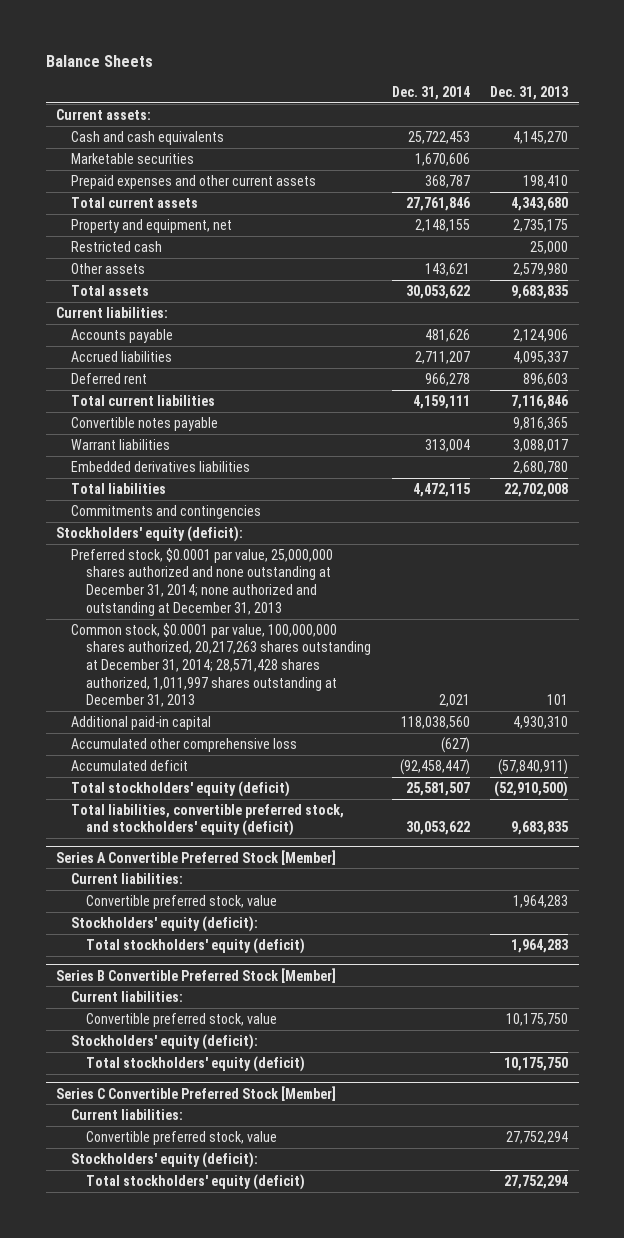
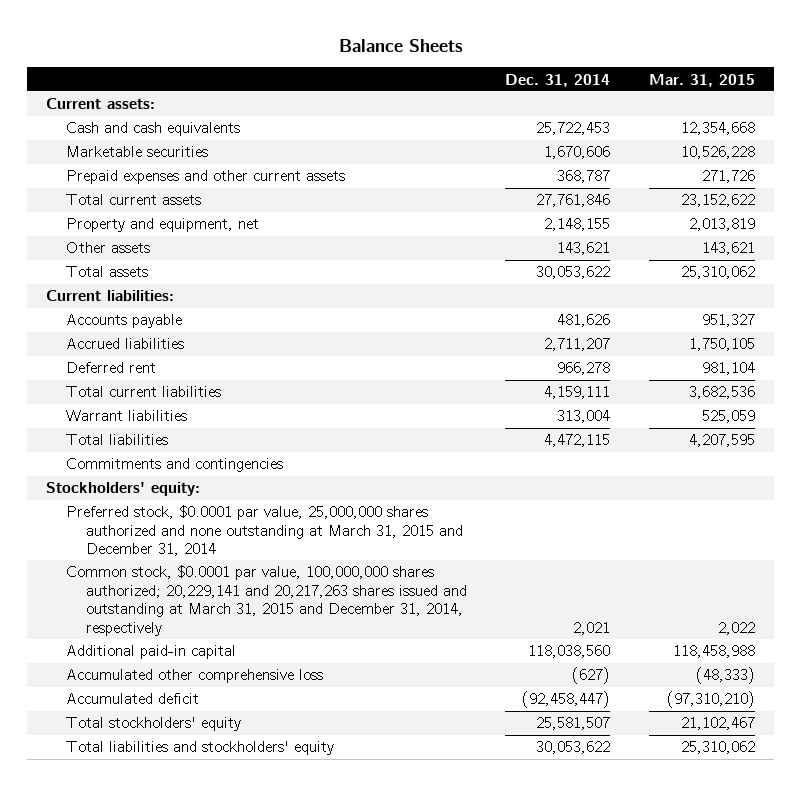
- | Dec. 31, 2014 | Dec. 31, 2013
+ | Dec. 31, 2014 | Mar. 31, 2015
- Restricted cash | | 25,000
- Convertible notes payable | | 9,816,365
- Embedded derivatives liabilities | | 2,680,780
- Stockholders' equity (deficit):
- Preferred stock, $0.0001 par value, 25,000,000 shares authorized and none outstanding at December 31, 2014; none authorized and outstanding at December 31, 2013
- Common stock, $0.0001 par value, 100,000,000 shares authorized, 20,217,263 shares outstanding at December 31, 2014; 28,571,428 shares authorized, 1,011,997 shares outstanding at December 31, 2013 | 2,021 | 101
+ Stockholders' equity:
+ Preferred stock, $0.0001 par value, 25,000,000 shares authorized and none outstanding at March 31, 2015 and December 31, 2014
+ Common stock, $0.0001 par value, 100,000,000 shares authorized; 20,229,141 and 20,217,263 shares issued and outstanding at March 31, 2015 and December 31, 2014, respectively | 2,021 | 2,022
- Total stockholders' equity (deficit) | 25,581,507 | (52,910,500)
- Total liabilities, convertible preferred stock, and stockholders' equity (deficit) | 30,053,622 | 9,683,835
- Series A Convertible Preferred Stock [Member]
- Current liabilities:
- Convertible preferred stock, value | | 1,964,283
- Stockholders' equity (deficit):
- Total stockholders' equity (deficit) | | 1,964,283
- Series B Convertible Preferred Stock [Member]
- Current liabilities:
- Convertible preferred stock, value | | 10,175,750
- Stockholders' equity (deficit):
- Total stockholders' equity (deficit) | | 10,175,750
- Series C Convertible Preferred Stock [Member]
- Current liabilities:
- Convertible preferred stock, value | | 27,752,294
- Stockholders' equity (deficit):
- Total stockholders' equity (deficit) | | 27,752,294
+ Total stockholders' equity | 25,581,507 | 21,102,467
+ Total liabilities and stockholders' equity | 30,053,622 | 25,310,062

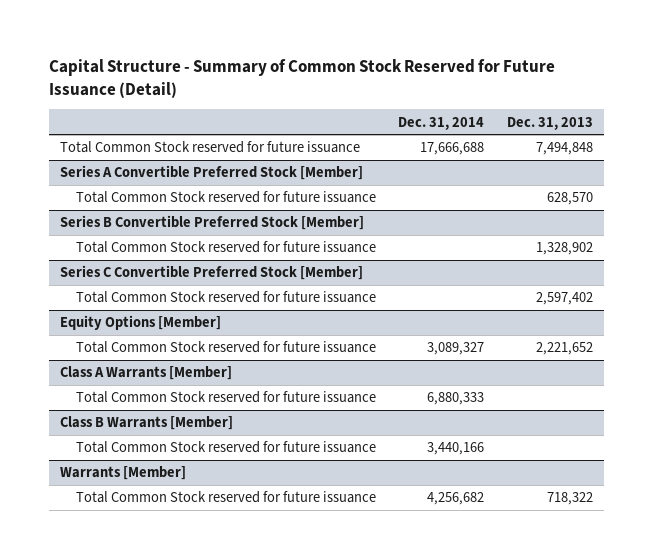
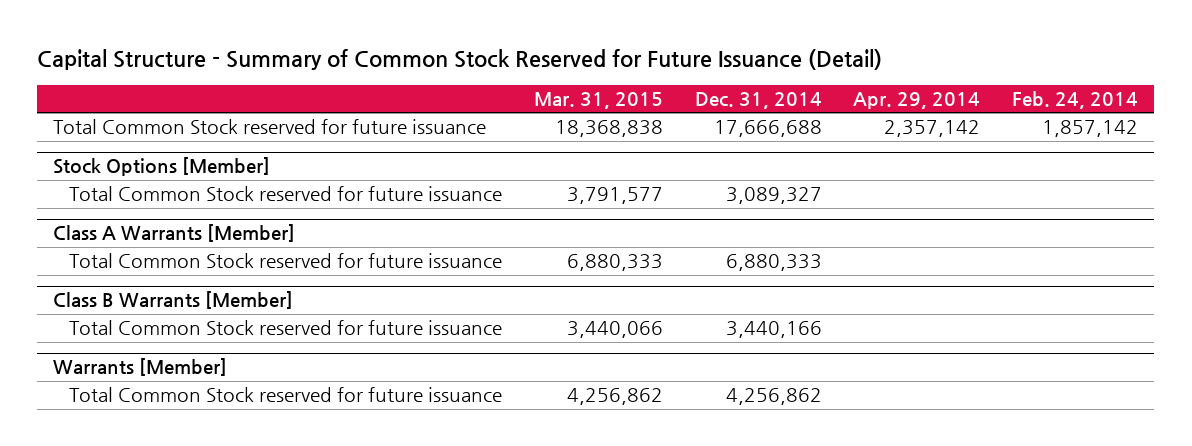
- | Dec. 31, 2014 | Dec. 31, 2013
+ | Mar. 31, 2015 | Dec. 31, 2014 | Apr. 29, 2014 | Feb. 24, 2014
- Series A Convertible Preferred Stock [Member]
- Total Common Stock reserved for future issuance | | 628,570
- Series B Convertible Preferred Stock [Member]
- Total Common Stock reserved for future issuance | | 1,328,902
- Series C Convertible Preferred Stock [Member]
- Total Common Stock reserved for future issuance | | 2,597,402
- Equity Options [Member]
+ Stock Options [Member]
@ Warrants [Member]
- Total Common Stock reserved for future issuance | 4,256,682 | 718,322
+ Total Common Stock reserved for future issuance | 4,256,862 | 4,256,862 | |

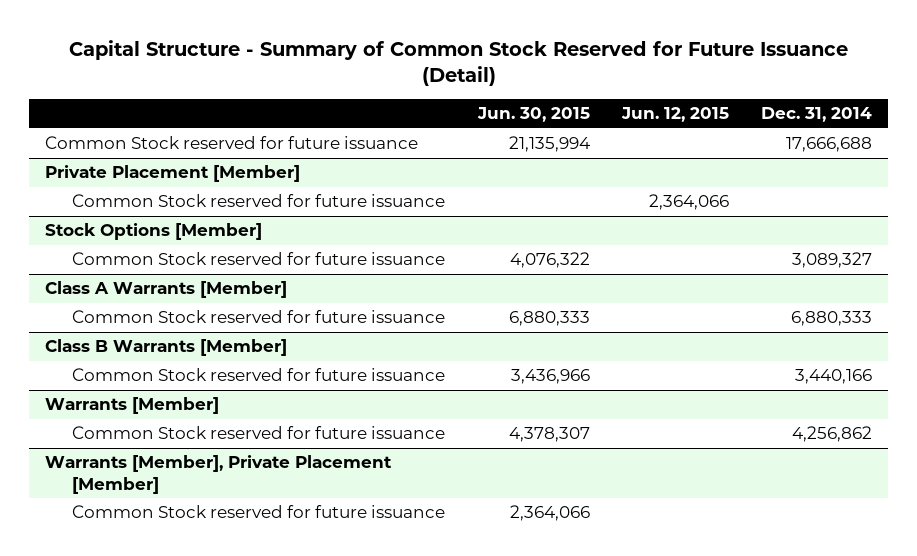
- | Mar. 31, 2015 | Dec. 31, 2014 | Apr. 29, 2014 | Feb. 24, 2014
+ | Jun. 30, 2015 | Jun. 12, 2015 | Dec. 31, 2014
- Total Common Stock reserved for future issuance | 18,368,838 | 17,666,688 | 2,357,142 | 1,857,142
+ Common Stock reserved for future issuance | 21,135,994 | | 17,666,688
+ Private Placement [Member]
+ Common Stock reserved for future issuance | | 2,364,066 |
@ Stock Options [Member]
- Total Common Stock reserved for future issuance | 3,791,577 | 3,089,327 | |
+ Common Stock reserved for future issuance | 4,076,322 | | 3,089,327
@ Class A Warrants [Member]
- Total Common Stock reserved for future issuance | 6,880,333 | 6,880,333 | |
+ Common Stock reserved for future issuance | 6,880,333 | | 6,880,333
@ Class B Warrants [Member]
- Total Common Stock reserved for future issuance | 3,440,066 | 3,440,166 | |
+ Common Stock reserved for future issuance | 3,436,966 | | 3,440,166
@ Warrants [Member]
- Total Common Stock reserved for future issuance | 4,256,862 | 4,256,862 | |
+ Common Stock reserved for future issuance | 4,378,307 | | 4,256,862
+ Warrants [Member], Private Placement [Member]
+ Common Stock reserved for future issuance | 2,364,066 | |

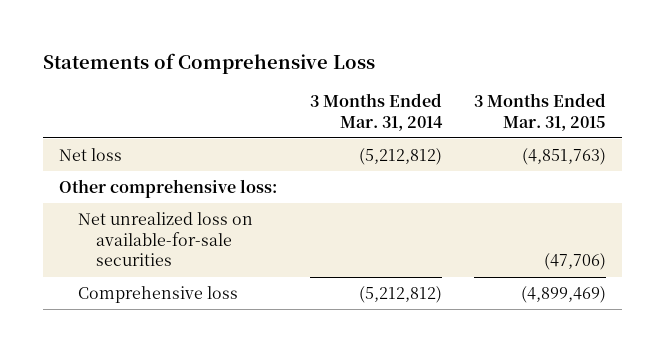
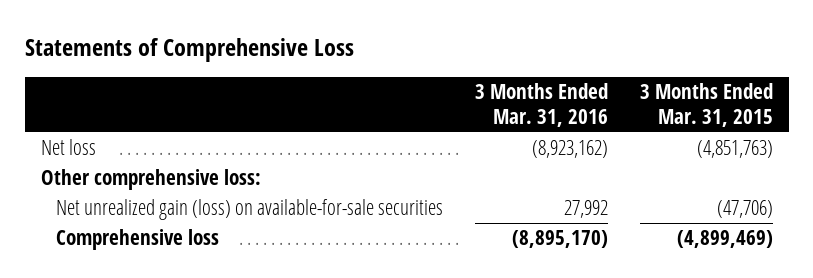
- | 3 Months Ended Mar. 31, 2014 | 3 Months Ended Mar. 31, 2015
+ | 3 Months Ended Mar. 31, 2016 | 3 Months Ended Mar. 31, 2015
- Net unrealized loss on available-for-sale securities | | (47,706)
+ Net unrealized gain (loss) on available-for-sale securities | 27,992 | (47,706)

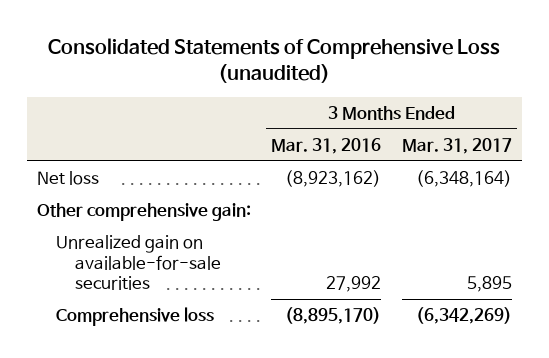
- Statements of Comprehensive Loss
+ Consolidated Statements of Comprehensive Loss (unaudited)
- | 3 Months Ended Mar. 31, 2016 | 3 Months Ended Mar. 31, 2015
+ | 3 Months Ended Mar. 31, 2016 | 3 Months Ended Mar. 31, 2017
- Other comprehensive loss:
- Net unrealized gain (loss) on available-for-sale securities | 27,992 | (47,706)
+ Other comprehensive gain:
+ Unrealized gain on available-for-sale securities | 27,992 | 5,895

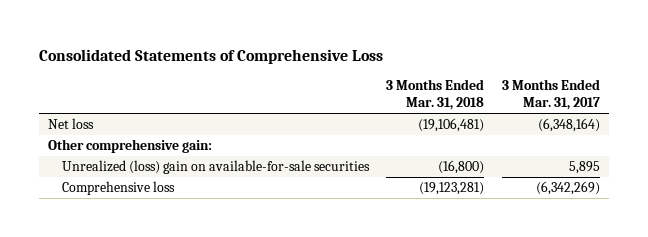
- Consolidated Statements of Comprehensive Loss (unaudited)
+ Consolidated Statements of Comprehensive Loss
- | 3 Months Ended Mar. 31, 2016 | 3 Months Ended Mar. 31, 2017
+ | 3 Months Ended Mar. 31, 2018 | 3 Months Ended Mar. 31, 2017
- Unrealized gain on available-for-sale securities | 27,992 | 5,895
+ Unrealized (loss) gain on available-for-sale securities | (16,800) | 5,895

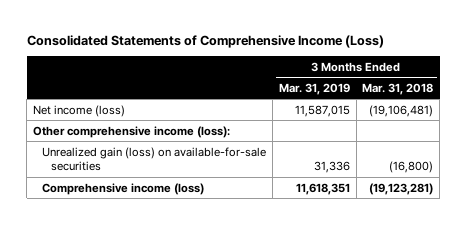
- Consolidated Statements of Comprehensive Loss
+ Consolidated Statements of Comprehensive Income (Loss)
- | 3 Months Ended Mar. 31, 2018 | 3 Months Ended Mar. 31, 2017
+ | 3 Months Ended Mar. 31, 2019 | 3 Months Ended Mar. 31, 2018
- Net loss | (19,106,481) | (6,348,164)
- Other comprehensive gain:
- Unrealized (loss) gain on available-for-sale securities | (16,800) | 5,895
- Comprehensive loss | (19,123,281) | (6,342,269)
+ Net income (loss) | 11,587,015 | (19,106,481)
+ Other comprehensive income (loss):
+ Unrealized gain (loss) on available-for-sale securities | 31,336 | (16,800)
+ Comprehensive income (loss) | 11,618,351 | (19,123,281)

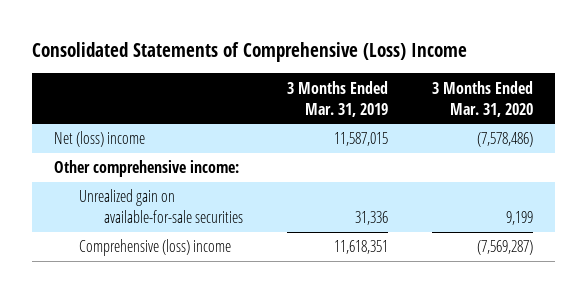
- Consolidated Statements of Comprehensive Income (Loss)
+ Consolidated Statements of Comprehensive (Loss) Income
- | 3 Months Ended Mar. 31, 2019 | 3 Months Ended Mar. 31, 2018
+ | 3 Months Ended Mar. 31, 2019 | 3 Months Ended Mar. 31, 2020
- Net income (loss) | 11,587,015 | (19,106,481)
- Other comprehensive income (loss):
- Unrealized gain (loss) on available-for-sale securities | 31,336 | (16,800)
- Comprehensive income (loss) | 11,618,351 | (19,123,281)
+ Net (loss) income | 11,587,015 | (7,578,486)
+ Other comprehensive income:
+ Unrealized gain on available-for-sale securities | 31,336 | 9,199
+ Comprehensive (loss) income | 11,618,351 | (7,569,287)

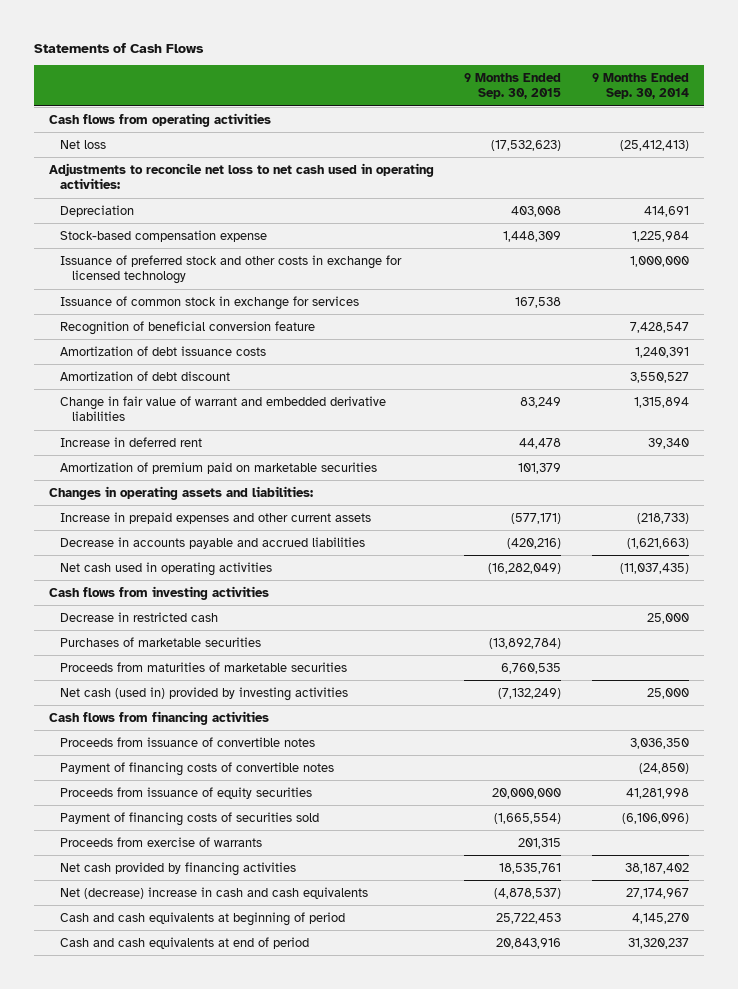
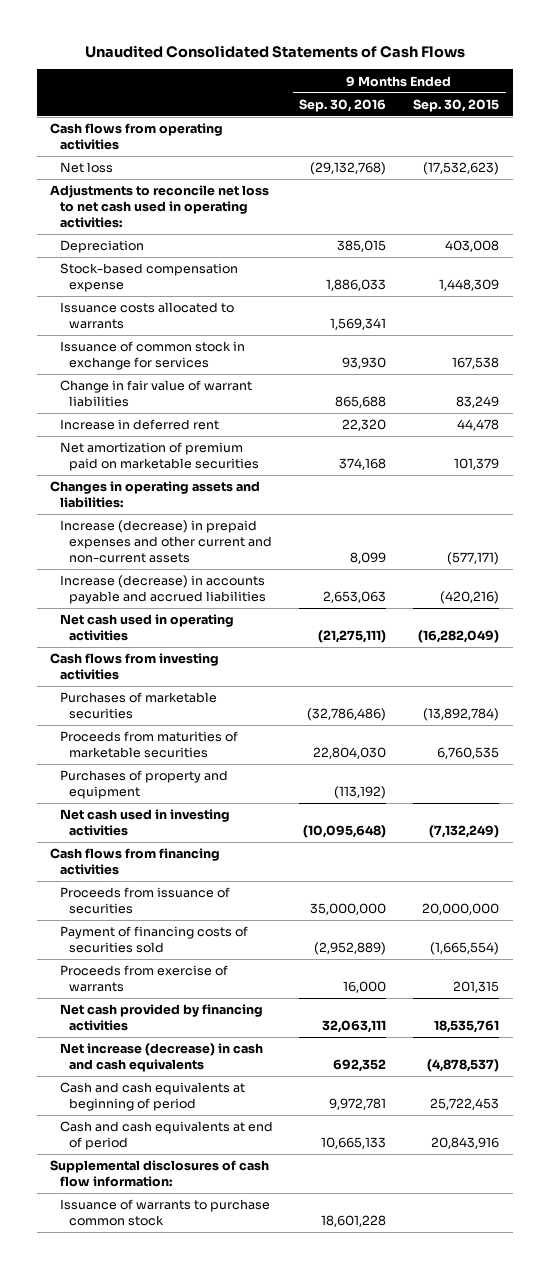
- Statements of Cash Flows
+ Unaudited Consolidated Statements of Cash Flows
- | 9 Months Ended Sep. 30, 2015 | 9 Months Ended Sep. 30, 2014
+ | 9 Months Ended Sep. 30, 2016 | 9 Months Ended Sep. 30, 2015
- Issuance of preferred stock and other costs in exchange for licensed technology | | 1,000,000
+ Issuance costs allocated to warrants | 1,569,341 |
- Recognition of beneficial conversion feature | | 7,428,547
- Amortization of debt issuance costs | | 1,240,391
- Amortization of debt discount | | 3,550,527
- Change in fair value of warrant and embedded derivative liabilities | 83,249 | 1,315,894
+ Change in fair value of warrant liabilities | 865,688 | 83,249
- Amortization of premium paid on marketable securities | 101,379 |
+ Net amortization of premium paid on marketable securities | 374,168 | 101,379
- Increase in prepaid expenses and other current assets | (577,171) | (218,733)
- Decrease in accounts payable and accrued liabilities | (420,216) | (1,621,663)
+ Increase (decrease) in prepaid expenses and other current and non-current assets | 8,099 | (577,171)
+ Increase (decrease) in accounts payable and accrued liabilities | 2,653,063 | (420,216)
- Decrease in restricted cash | | 25,000
- Net cash (used in) provided by investing activities | (7,132,249) | 25,000
+ Purchases of property and equipment | (113,192) |
+ Net cash used in investing activities | (10,095,648) | (7,132,249)
- Proceeds from issuance of convertible notes | | 3,036,350
- Payment of financing costs of convertible notes | | (24,850)
- Proceeds from issuance of equity securities | 20,000,000 | 41,281,998
+ Proceeds from issuance of securities | 35,000,000 | 20,000,000
- Net (decrease) increase in cash and cash equivalents | (4,878,537) | 27,174,967
+ Net increase (decrease) in cash and cash equivalents | 692,352 | (4,878,537)
+ Supplemental disclosures of cash flow information:
+ Issuance of warrants to purchase common stock | 18,601,228 |

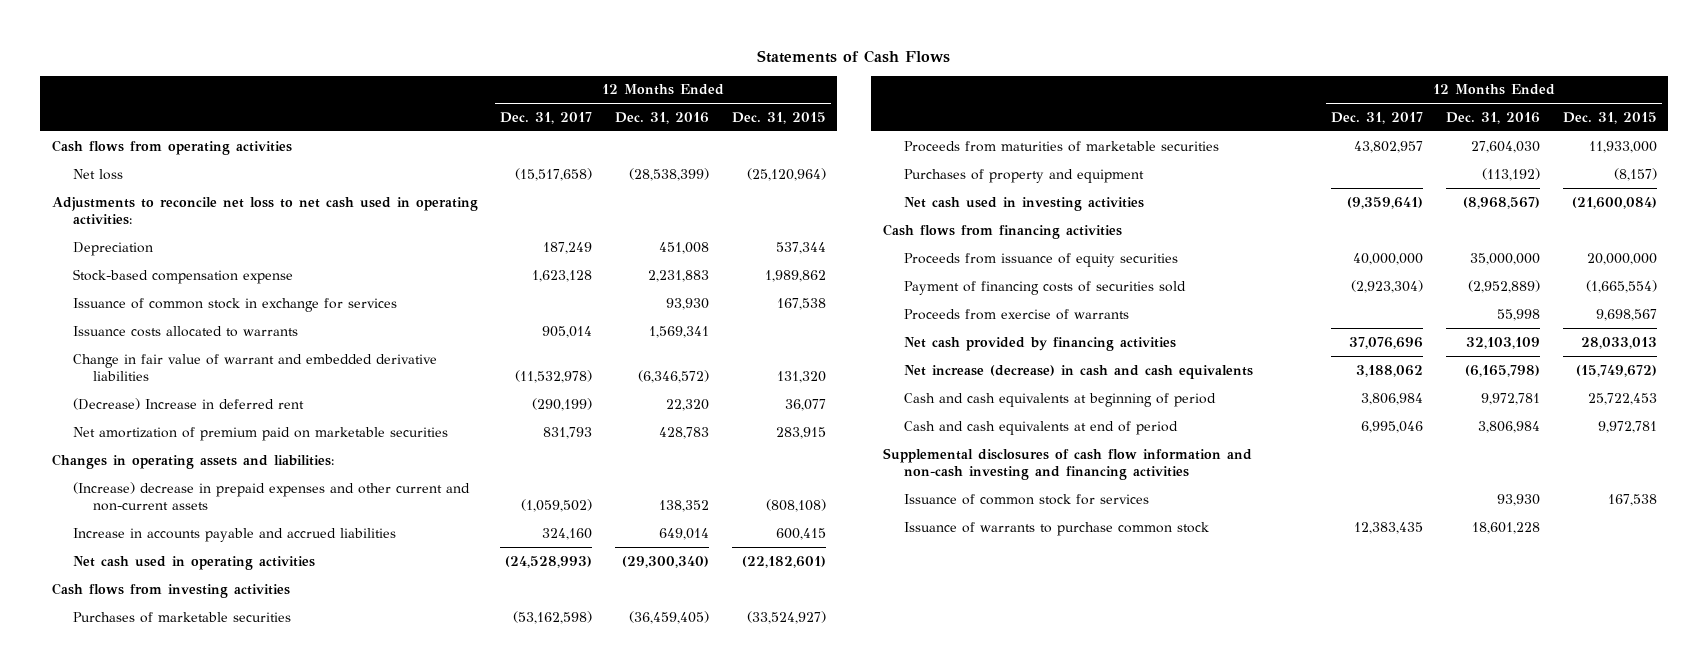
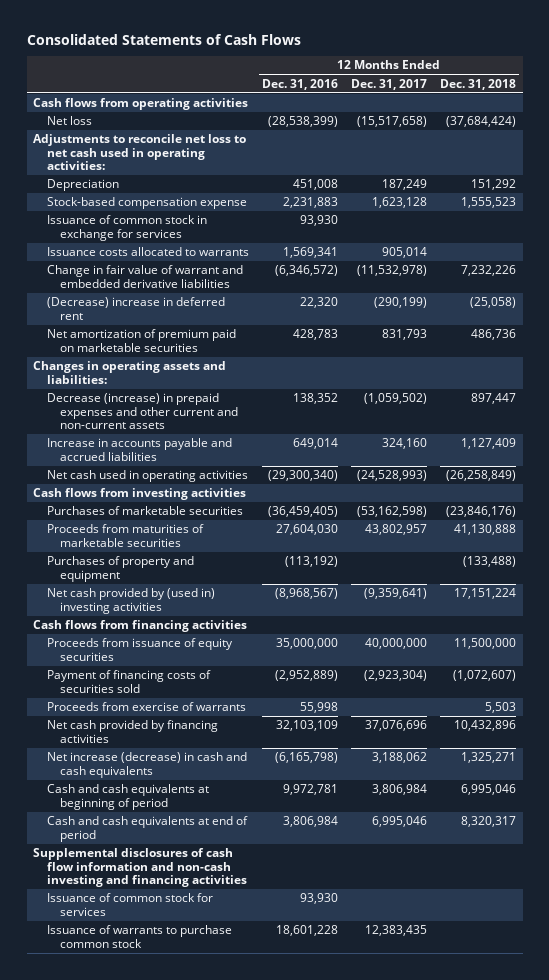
- Statements of Cash Flows
+ Consolidated Statements of Cash Flows
- | 12 Months Ended Dec. 31, 2017 | 12 Months Ended Dec. 31, 2016 | 12 Months Ended Dec. 31, 2015
+ | 12 Months Ended Dec. 31, 2016 | 12 Months Ended Dec. 31, 2017 | 12 Months Ended Dec. 31, 2018
- (Decrease) Increase in deferred rent | (290,199) | 22,320 | 36,077
+ (Decrease) increase in deferred rent | 22,320 | (290,199) | (25,058)
- (Increase) decrease in prepaid expenses and other current and non-current assets | (1,059,502) | 138,352 | (808,108)
+ Decrease (increase) in prepaid expenses and other current and non-current assets | 138,352 | (1,059,502) | 897,447
- Net cash used in investing activities | (9,359,641) | (8,968,567) | (21,600,084)
+ Net cash provided by (used in) investing activities | (8,968,567) | (9,359,641) | 17,151,224

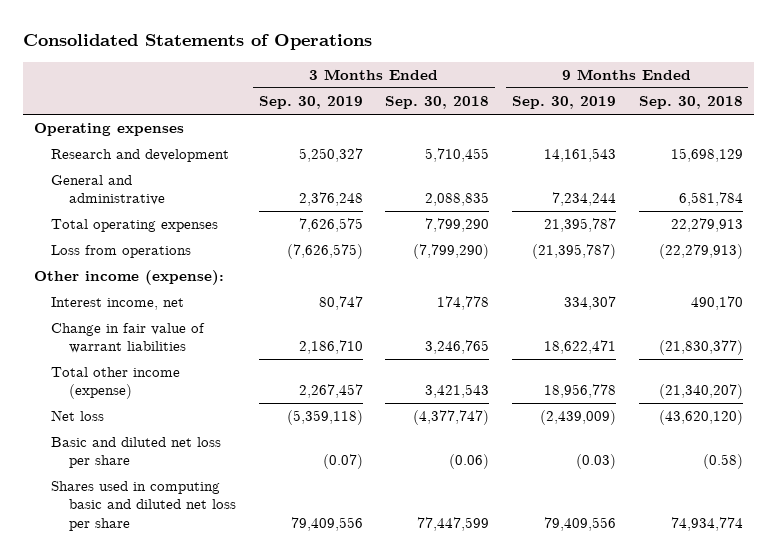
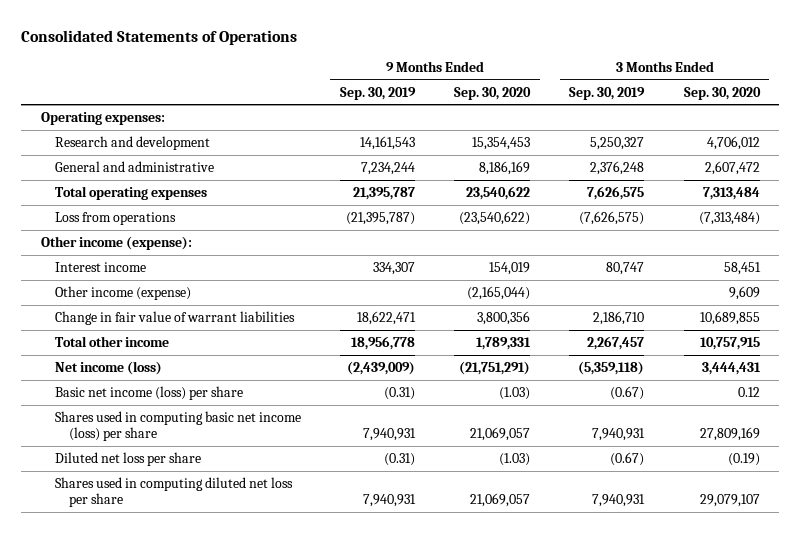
- | 3 Months Ended Sep. 30, 2019 | 3 Months Ended Sep. 30, 2018 | 9 Months Ended Sep. 30, 2019 | 9 Months Ended Sep. 30, 2018
+ | 9 Months Ended Sep. 30, 2019 | 9 Months Ended Sep. 30, 2020 | 3 Months Ended Sep. 30, 2019 | 3 Months Ended Sep. 30, 2020
- Operating expenses
+ Operating expenses:
- Interest income, net | 80,747 | 174,778 | 334,307 | 490,170
+ Interest income | 334,307 | 154,019 | 80,747 | 58,451
+ Other income (expense) | | (2,165,044) | | 9,609
- Total other income (expense) | 2,267,457 | 3,421,543 | 18,956,778 | (21,340,207)
- Net loss | (5,359,118) | (4,377,747) | (2,439,009) | (43,620,120)
- Basic and diluted net loss per share | (0.07) | (0.06) | (0.03) | (0.58)
- Shares used in computing basic and diluted net loss per share | 79,409,556 | 77,447,599 | 79,409,556 | 74,934,774
+ Total other income | 18,956,778 | 1,789,331 | 2,267,457 | 10,757,915
+ Net income (loss) | (2,439,009) | (21,751,291) | (5,359,118) | 3,444,431
+ Basic net income (loss) per share | (0.31) | (1.03) | (0.67) | 0.12
+ Shares used in computing basic net income (loss) per share | 7,940,931 | 21,069,057 | 7,940,931 | 27,809,169
+ Diluted net loss per share | (0.31) | (1.03) | (0.67) | (0.19)
+ Shares used in computing diluted net loss per share | 7,940,931 | 21,069,057 | 7,940,931 | 29,079,107

